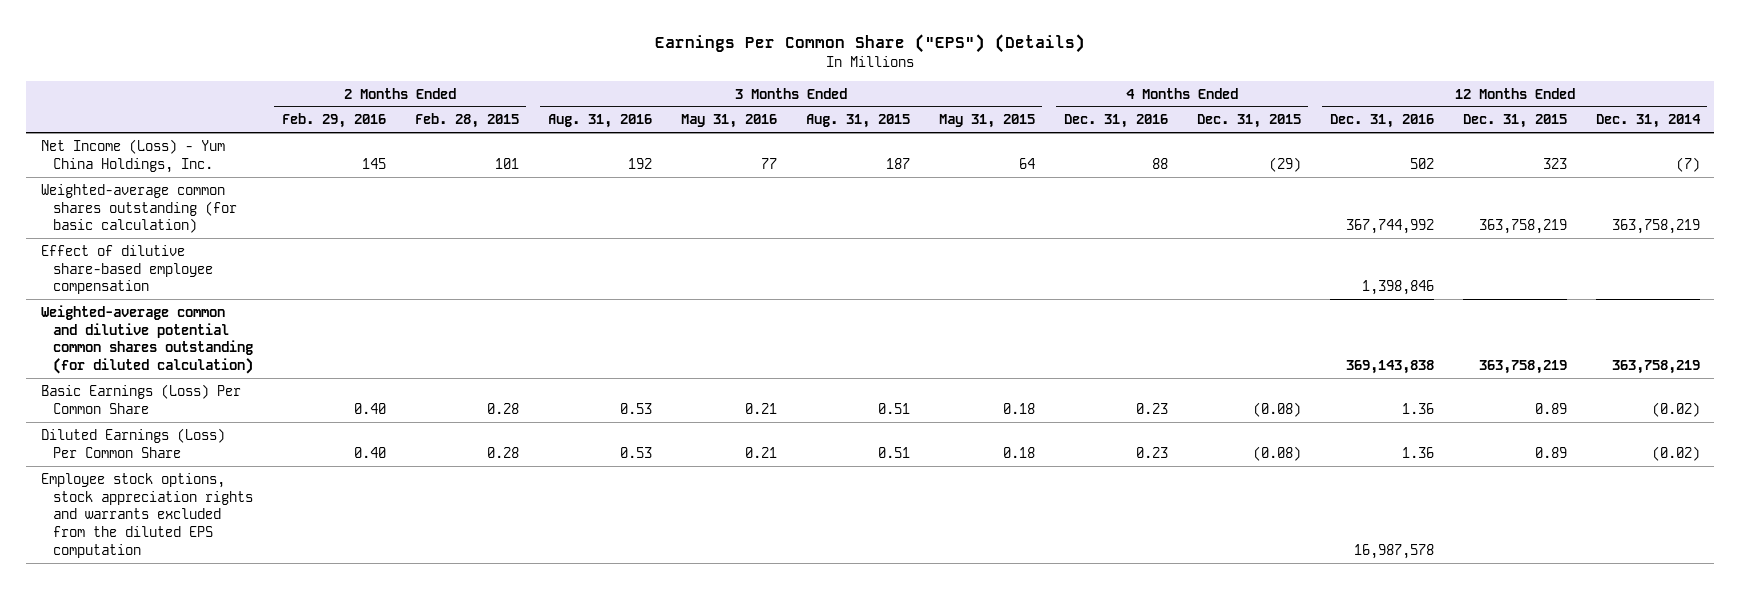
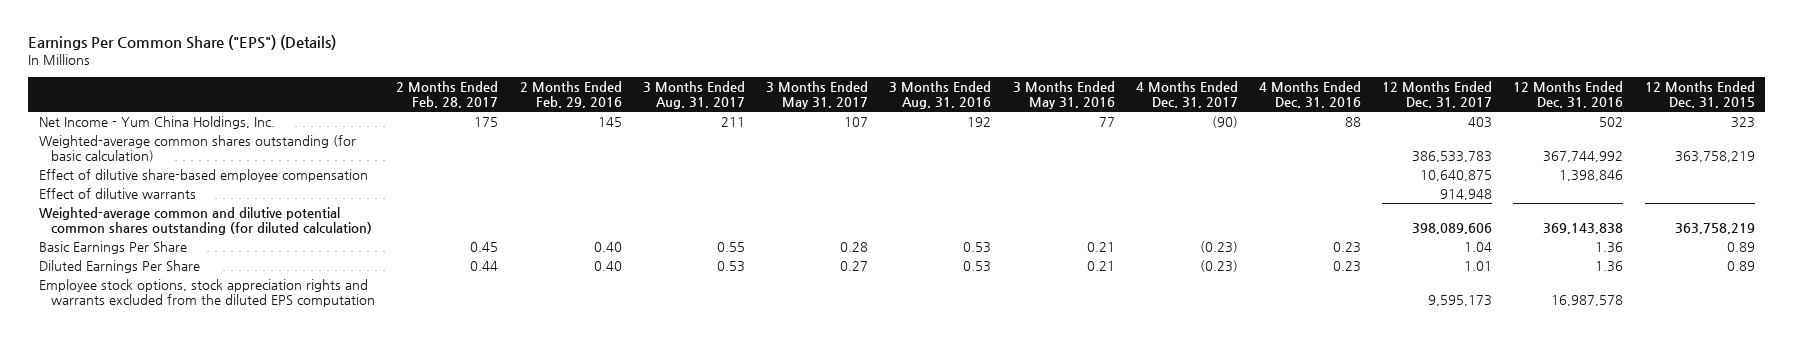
- | 2 Months Ended Feb. 29, 2016 | 2 Months Ended Feb. 28, 2015 | 3 Months Ended Aug. 31, 2016 | 3 Months Ended May 31, 2016 | 3 Months Ended Aug. 31, 2015 | 3 Months Ended May 31, 2015 | 4 Months Ended Dec. 31, 2016 | 4 Months Ended Dec. 31, 2015 | 12 Months Ended Dec. 31, 2016 | 12 Months Ended Dec. 31, 2015 | 12 Months Ended Dec. 31, 2014
+ | 2 Months Ended Feb. 28, 2017 | 2 Months Ended Feb. 29, 2016 | 3 Months Ended Aug. 31, 2017 | 3 Months Ended May 31, 2017 | 3 Months Ended Aug. 31, 2016 | 3 Months Ended May 31, 2016 | 4 Months Ended Dec. 31, 2017 | 4 Months Ended Dec. 31, 2016 | 12 Months Ended Dec. 31, 2017 | 12 Months Ended Dec. 31, 2016 | 12 Months Ended Dec. 31, 2015
- Net Income (Loss) - Yum China Holdings, Inc. | 145 | 101 | 192 | 77 | 187 | 64 | 88 | (29) | 502 | 323 | (7)
+ Net Income - Yum China Holdings, Inc. | 175 | 145 | 211 | 107 | 192 | 77 | (90) | 88 | 403 | 502 | 323
+ Effect of dilutive warrants | | | | | | | | | 914,948 | |
- Basic Earnings (Loss) Per Common Share | 0.40 | 0.28 | 0.53 | 0.21 | 0.51 | 0.18 | 0.23 | (0.08) | 1.36 | 0.89 | (0.02)
- Diluted Earnings (Loss) Per Common Share | 0.40 | 0.28 | 0.53 | 0.21 | 0.51 | 0.18 | 0.23 | (0.08) | 1.36 | 0.89 | (0.02)
+ Basic Earnings Per Share | 0.45 | 0.40 | 0.55 | 0.28 | 0.53 | 0.21 | (0.23) | 0.23 | 1.04 | 1.36 | 0.89
+ Diluted Earnings Per Share | 0.44 | 0.40 | 0.53 | 0.27 | 0.53 | 0.21 | (0.23) | 0.23 | 1.01 | 1.36 | 0.89

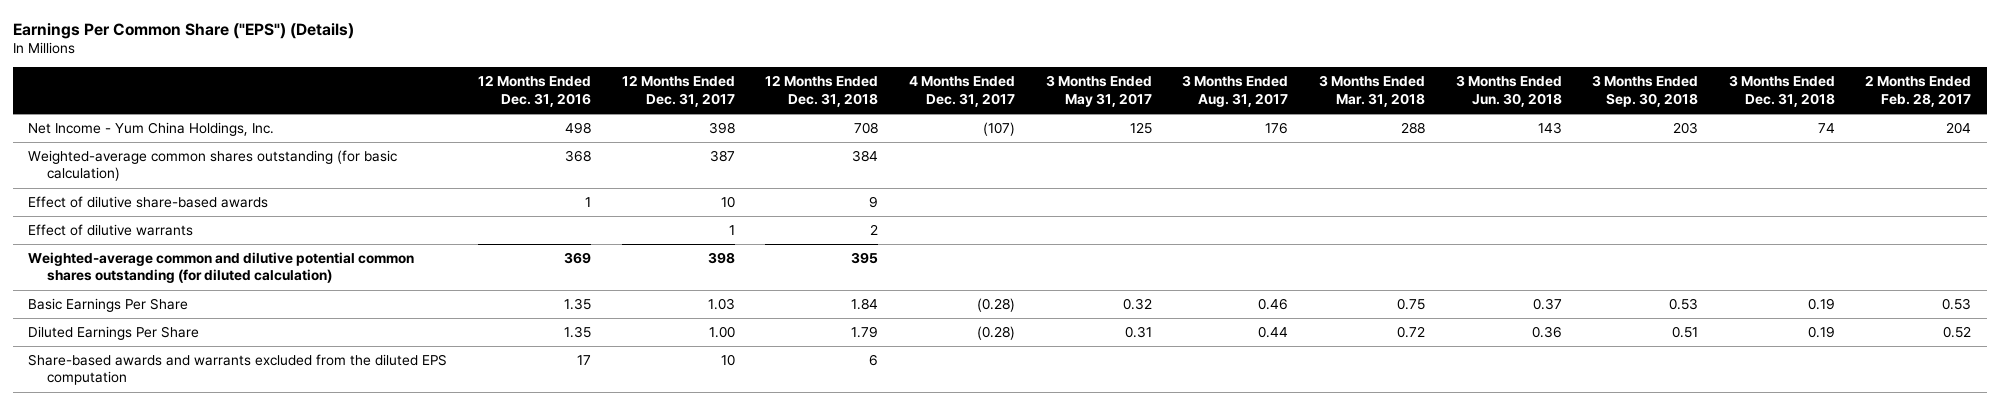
- | 2 Months Ended Feb. 28, 2017 | 2 Months Ended Feb. 29, 2016 | 3 Months Ended Aug. 31, 2017 | 3 Months Ended May 31, 2017 | 3 Months Ended Aug. 31, 2016 | 3 Months Ended May 31, 2016 | 4 Months Ended Dec. 31, 2017 | 4 Months Ended Dec. 31, 2016 | 12 Months Ended Dec. 31, 2017 | 12 Months Ended Dec. 31, 2016 | 12 Months Ended Dec. 31, 2015
+ | 12 Months Ended Dec. 31, 2016 | 12 Months Ended Dec. 31, 2017 | 12 Months Ended Dec. 31, 2018 | 4 Months Ended Dec. 31, 2017 | 3 Months Ended May 31, 2017 | 3 Months Ended Aug. 31, 2017 | 3 Months Ended Mar. 31, 2018 | 3 Months Ended Jun. 30, 2018 | 3 Months Ended Sep. 30, 2018 | 3 Months Ended Dec. 31, 2018 | 2 Months Ended Feb. 28, 2017
- Net Income - Yum China Holdings, Inc. | 175 | 145 | 211 | 107 | 192 | 77 | (90) | 88 | 403 | 502 | 323
- Weighted-average common shares outstanding (for basic calculation) | | | | | | | | | 386,533,783 | 367,744,992 | 363,758,219
- Effect of dilutive share-based employee compensation | | | | | | | | | 10,640,875 | 1,398,846 |
- Effect of dilutive warrants | | | | | | | | | 914,948 | |
- Weighted-average common and dilutive potential common shares outstanding (for diluted calculation) | | | | | | | | | 398,089,606 | 369,143,838 | 363,758,219
- Basic Earnings Per Share | 0.45 | 0.40 | 0.55 | 0.28 | 0.53 | 0.21 | (0.23) | 0.23 | 1.04 | 1.36 | 0.89
- Diluted Earnings Per Share | 0.44 | 0.40 | 0.53 | 0.27 | 0.53 | 0.21 | (0.23) | 0.23 | 1.01 | 1.36 | 0.89
- Employee stock options, stock appreciation rights and warrants excluded from the diluted EPS computation | | | | | | | | | 9,595,173 | 16,987,578 |
+ Net Income - Yum China Holdings, Inc. | 498 | 398 | 708 | (107) | 125 | 176 | 288 | 143 | 203 | 74 | 204
+ Weighted-average common shares outstanding (for basic calculation) | 368 | 387 | 384 | | | | | | | |
+ Effect of dilutive share-based awards | 1 | 10 | 9 | | | | | | | |
+ Effect of dilutive warrants | | 1 | 2 | | | | | | | |
+ Weighted-average common and dilutive potential common shares outstanding (for diluted calculation) | 369 | 398 | 395 | | | | | | | |
+ Basic Earnings Per Share | 1.35 | 1.03 | 1.84 | (0.28) | 0.32 | 0.46 | 0.75 | 0.37 | 0.53 | 0.19 | 0.53
+ Diluted Earnings Per Share | 1.35 | 1.00 | 1.79 | (0.28) | 0.31 | 0.44 | 0.72 | 0.36 | 0.51 | 0.19 | 0.52
+ Share-based awards and warrants excluded from the diluted EPS computation | 17 | 10 | 6 | | | | | | | |

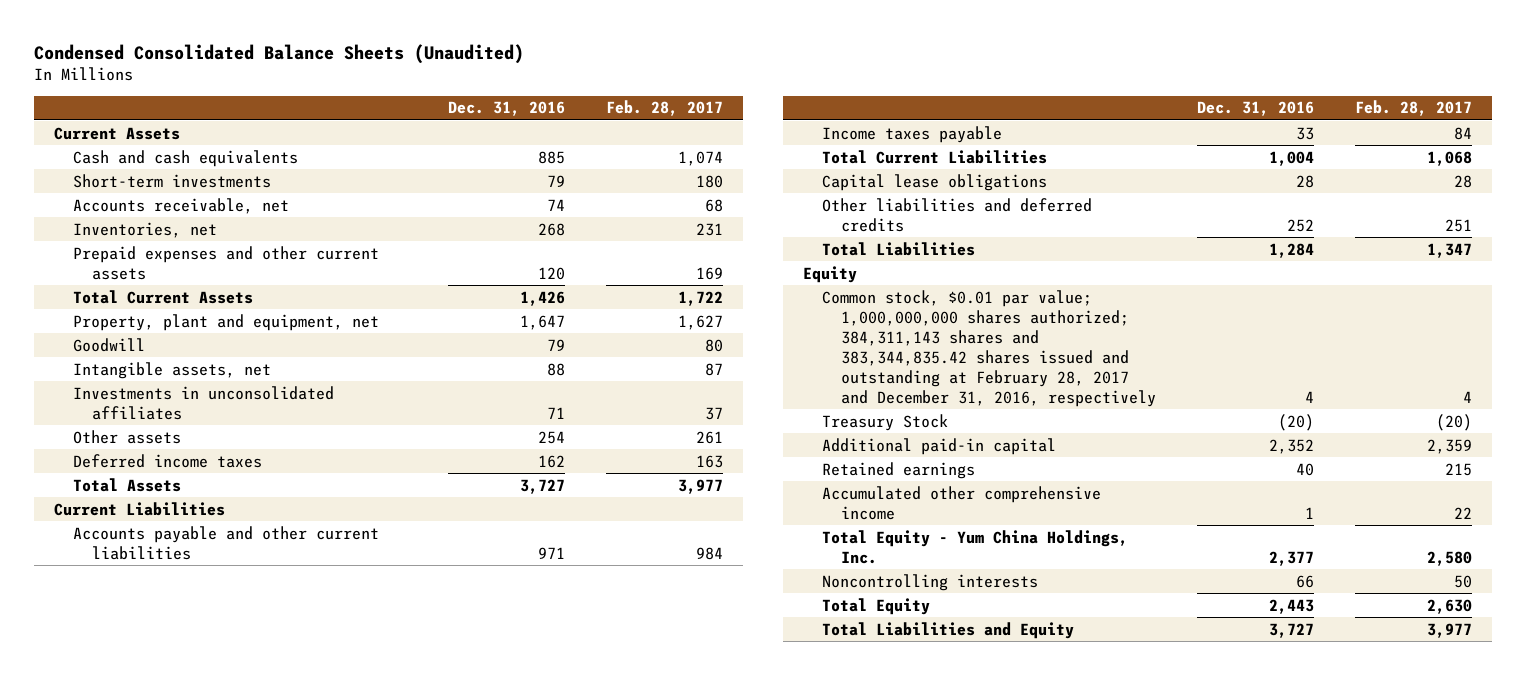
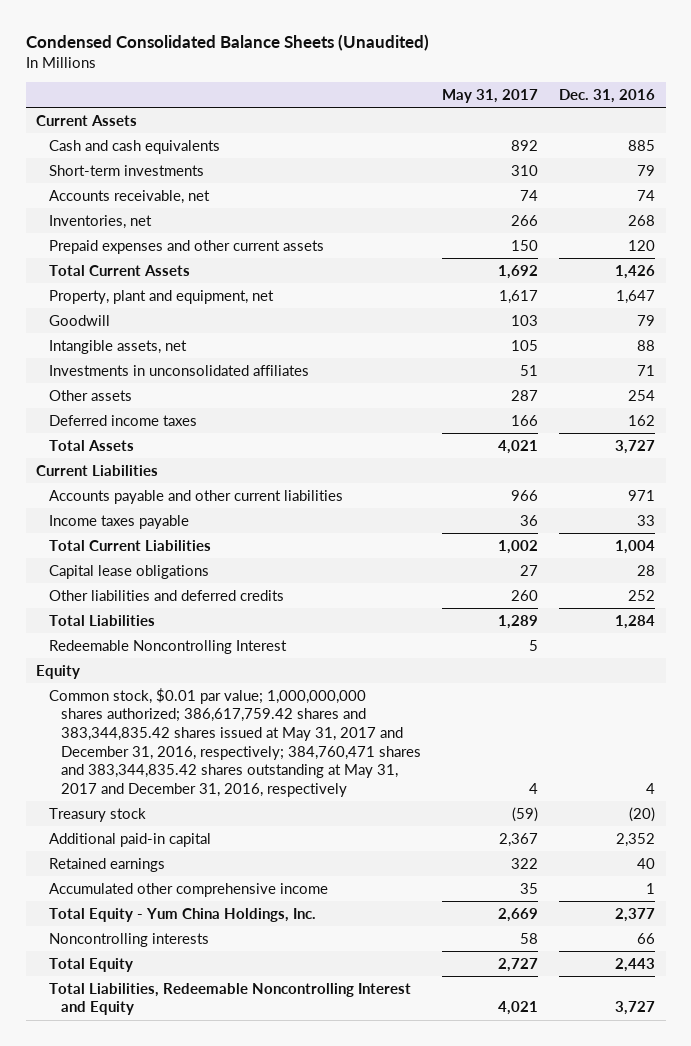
- | Dec. 31, 2016 | Feb. 28, 2017
+ | May 31, 2017 | Dec. 31, 2016
+ Redeemable Noncontrolling Interest | 5 |
- Common stock, $0.01 par value; 1,000,000,000 shares authorized; 384,311,143 shares and 383,344,835.42 shares issued and outstanding at February 28, 2017 and December 31, 2016, respectively | 4 | 4
- Treasury Stock | (20) | (20)
+ Common stock, $0.01 par value; 1,000,000,000 shares authorized; 386,617,759.42 shares and 383,344,835.42 shares issued at May 31, 2017 and December 31, 2016, respectively; 384,760,471 shares and 383,344,835.42 shares outstanding at May 31, 2017 and December 31, 2016, respectively | 4 | 4
+ Treasury stock | (59) | (20)
- Total Liabilities and Equity | 3,727 | 3,977
+ Total Liabilities, Redeemable Noncontrolling Interest and Equity | 4,021 | 3,727

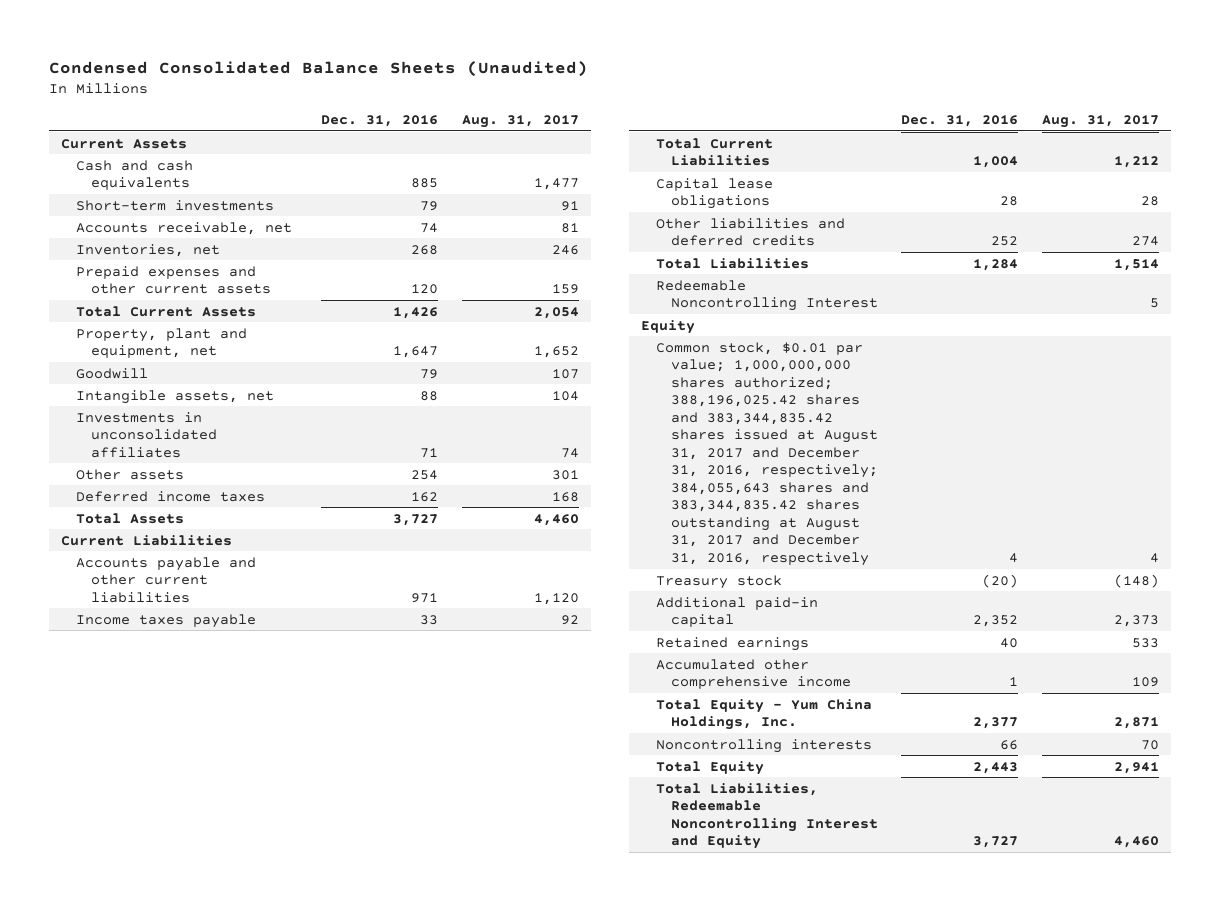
- | May 31, 2017 | Dec. 31, 2016
+ | Dec. 31, 2016 | Aug. 31, 2017
- Common stock, $0.01 par value; 1,000,000,000 shares authorized; 386,617,759.42 shares and 383,344,835.42 shares issued at May 31, 2017 and December 31, 2016, respectively; 384,760,471 shares and 383,344,835.42 shares outstanding at May 31, 2017 and December 31, 2016, respectively | 4 | 4
+ Common stock, $0.01 par value; 1,000,000,000 shares authorized; 388,196,025.42 shares and 383,344,835.42 shares issued at August 31, 2017 and December 31, 2016, respectively; 384,055,643 shares and 383,344,835.42 shares outstanding at August 31, 2017 and December 31, 2016, respectively | 4 | 4

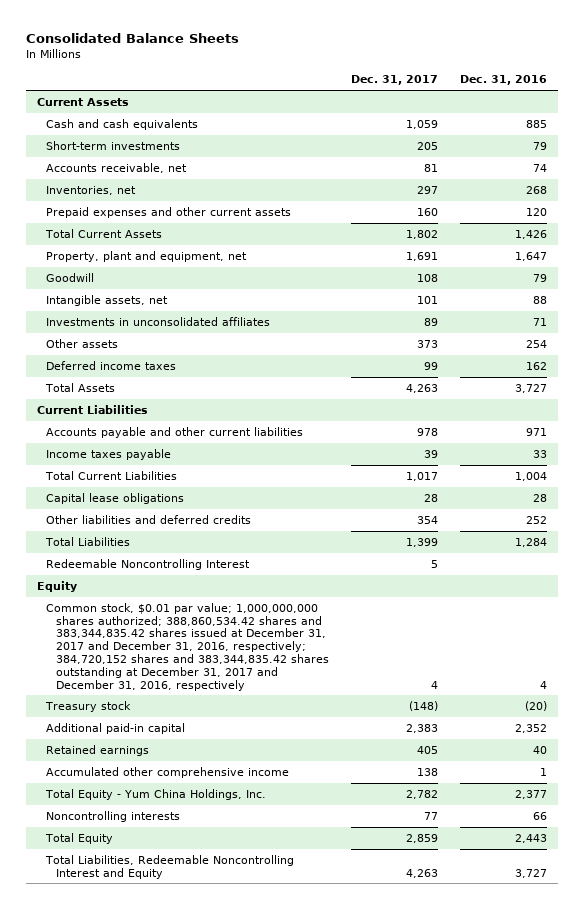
- Condensed Consolidated Balance Sheets (Unaudited)
+ Consolidated Balance Sheets
- | Dec. 31, 2016 | Aug. 31, 2017
+ | Dec. 31, 2017 | Dec. 31, 2016
- Common stock, $0.01 par value; 1,000,000,000 shares authorized; 388,196,025.42 shares and 383,344,835.42 shares issued at August 31, 2017 and December 31, 2016, respectively; 384,055,643 shares and 383,344,835.42 shares outstanding at August 31, 2017 and December 31, 2016, respectively | 4 | 4
+ Common stock, $0.01 par value; 1,000,000,000 shares authorized; 388,860,534.42 shares and 383,344,835.42 shares issued at December 31, 2017 and December 31, 2016, respectively; 384,720,152 shares and 383,344,835.42 shares outstanding at December 31, 2017 and December 31, 2016, respectively | 4 | 4

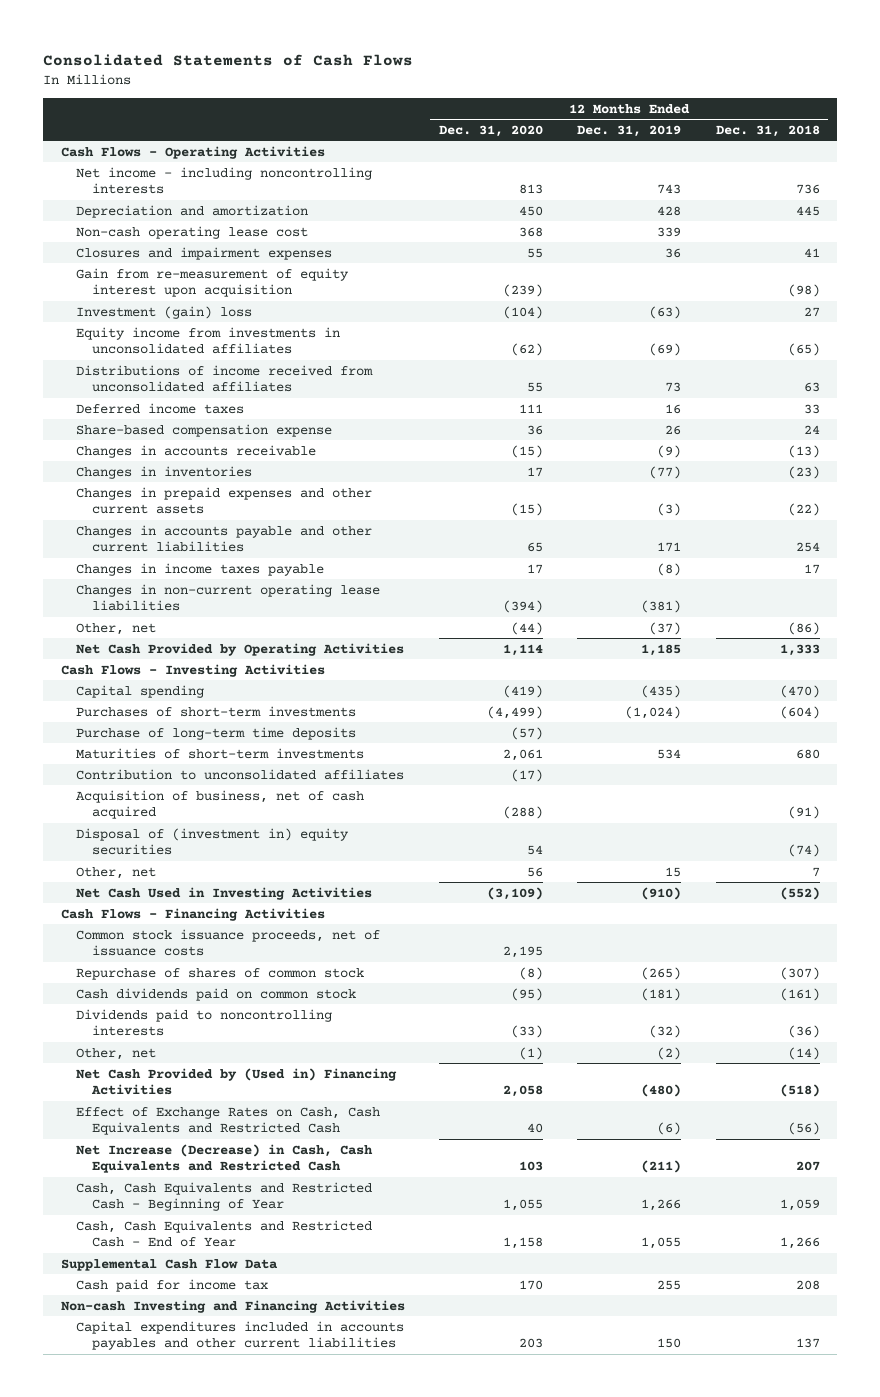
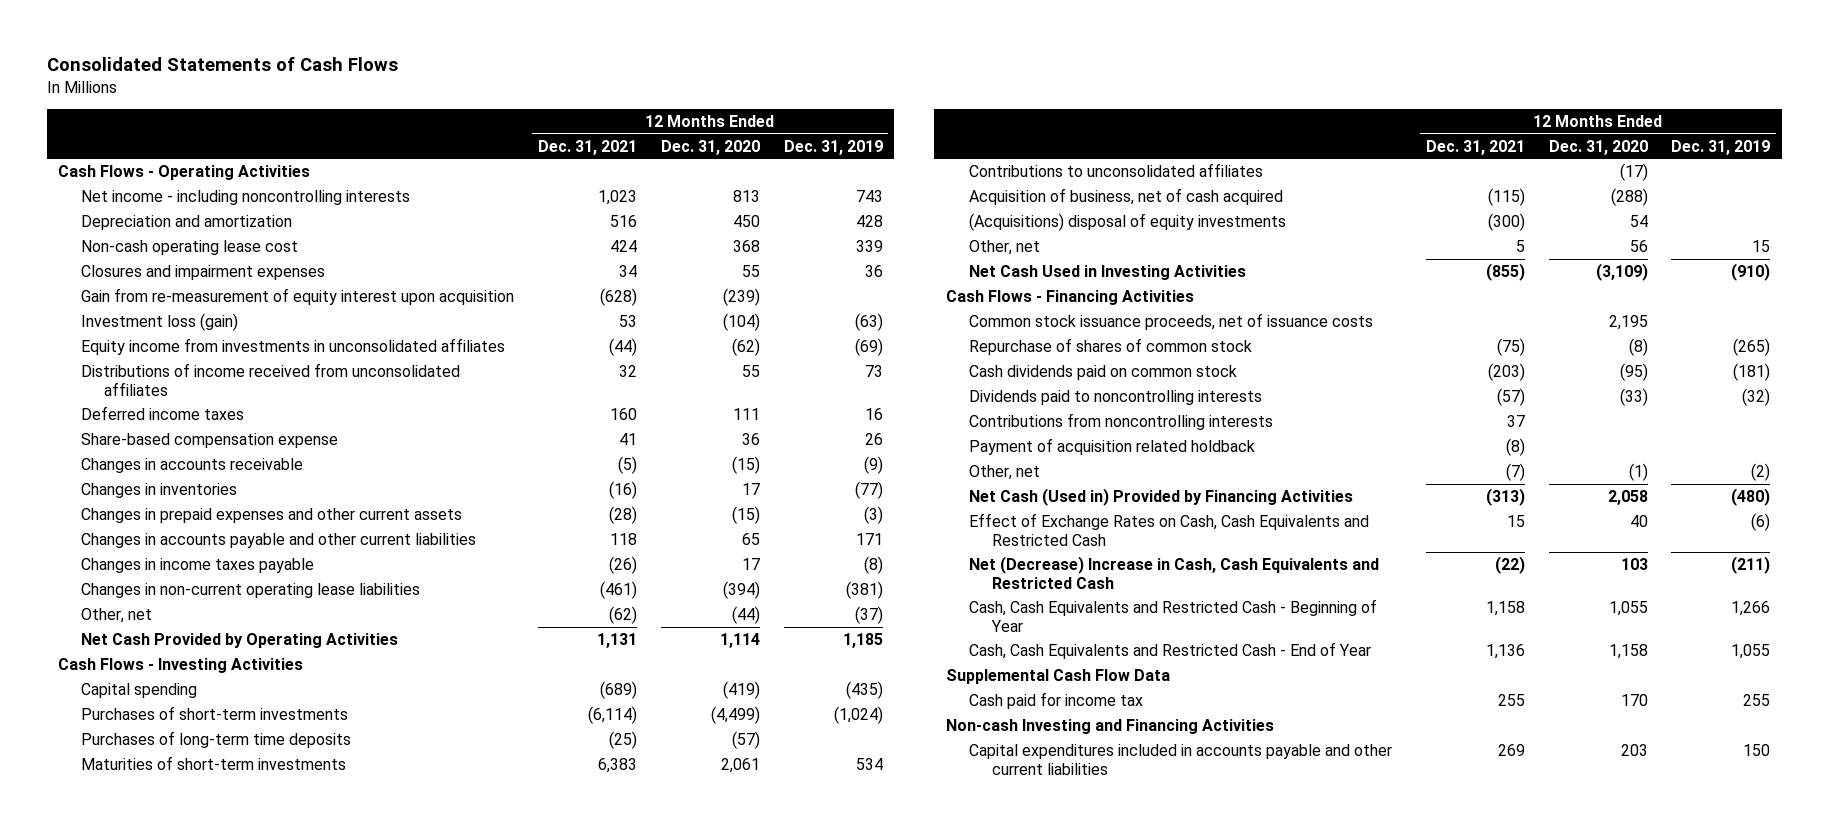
- | 12 Months Ended Dec. 31, 2020 | 12 Months Ended Dec. 31, 2019 | 12 Months Ended Dec. 31, 2018
+ | 12 Months Ended Dec. 31, 2021 | 12 Months Ended Dec. 31, 2020 | 12 Months Ended Dec. 31, 2019
- Investment (gain) loss | (104) | (63) | 27
+ Investment loss (gain) | 53 | (104) | (63)
- Purchase of long-term time deposits | (57) | |
+ Purchases of long-term time deposits | (25) | (57) |
- Contribution to unconsolidated affiliates | (17) | |
+ Contributions to unconsolidated affiliates | | (17) |
- Disposal of (investment in) equity securities | 54 | | (74)
+ (Acquisitions) disposal of equity investments | (300) | 54 |
+ Contributions from noncontrolling interests | 37 | |
+ Payment of acquisition related holdback | (8) | |
- Net Cash Provided by (Used in) Financing Activities | 2,058 | (480) | (518)
+ Net Cash (Used in) Provided by Financing Activities | (313) | 2,058 | (480)
- Net Increase (Decrease) in Cash, Cash Equivalents and Restricted Cash | 103 | (211) | 207
+ Net (Decrease) Increase in Cash, Cash Equivalents and Restricted Cash | (22) | 103 | (211)
- Capital expenditures included in accounts payables and other current liabilities | 203 | 150 | 137
+ Capital expenditures included in accounts payable and other current liabilities | 269 | 203 | 150

